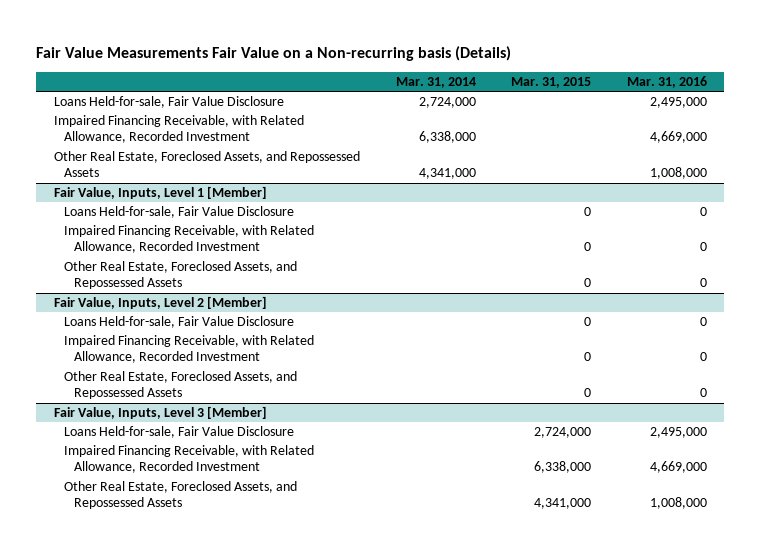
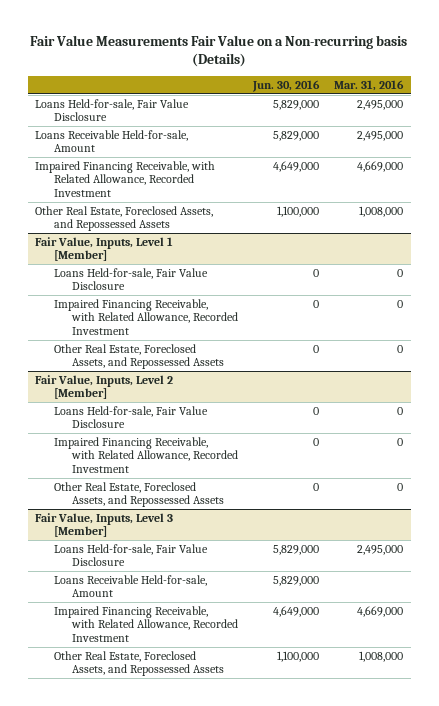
- | Mar. 31, 2014 | Mar. 31, 2015 | Mar. 31, 2016
+ | Jun. 30, 2016 | Mar. 31, 2016
+ Loans Receivable Held-for-sale, Amount | 5,829,000 | 2,495,000
@ Fair Value, Inputs, Level 3 [Member]
+ Loans Receivable Held-for-sale, Amount | 5,829,000 |

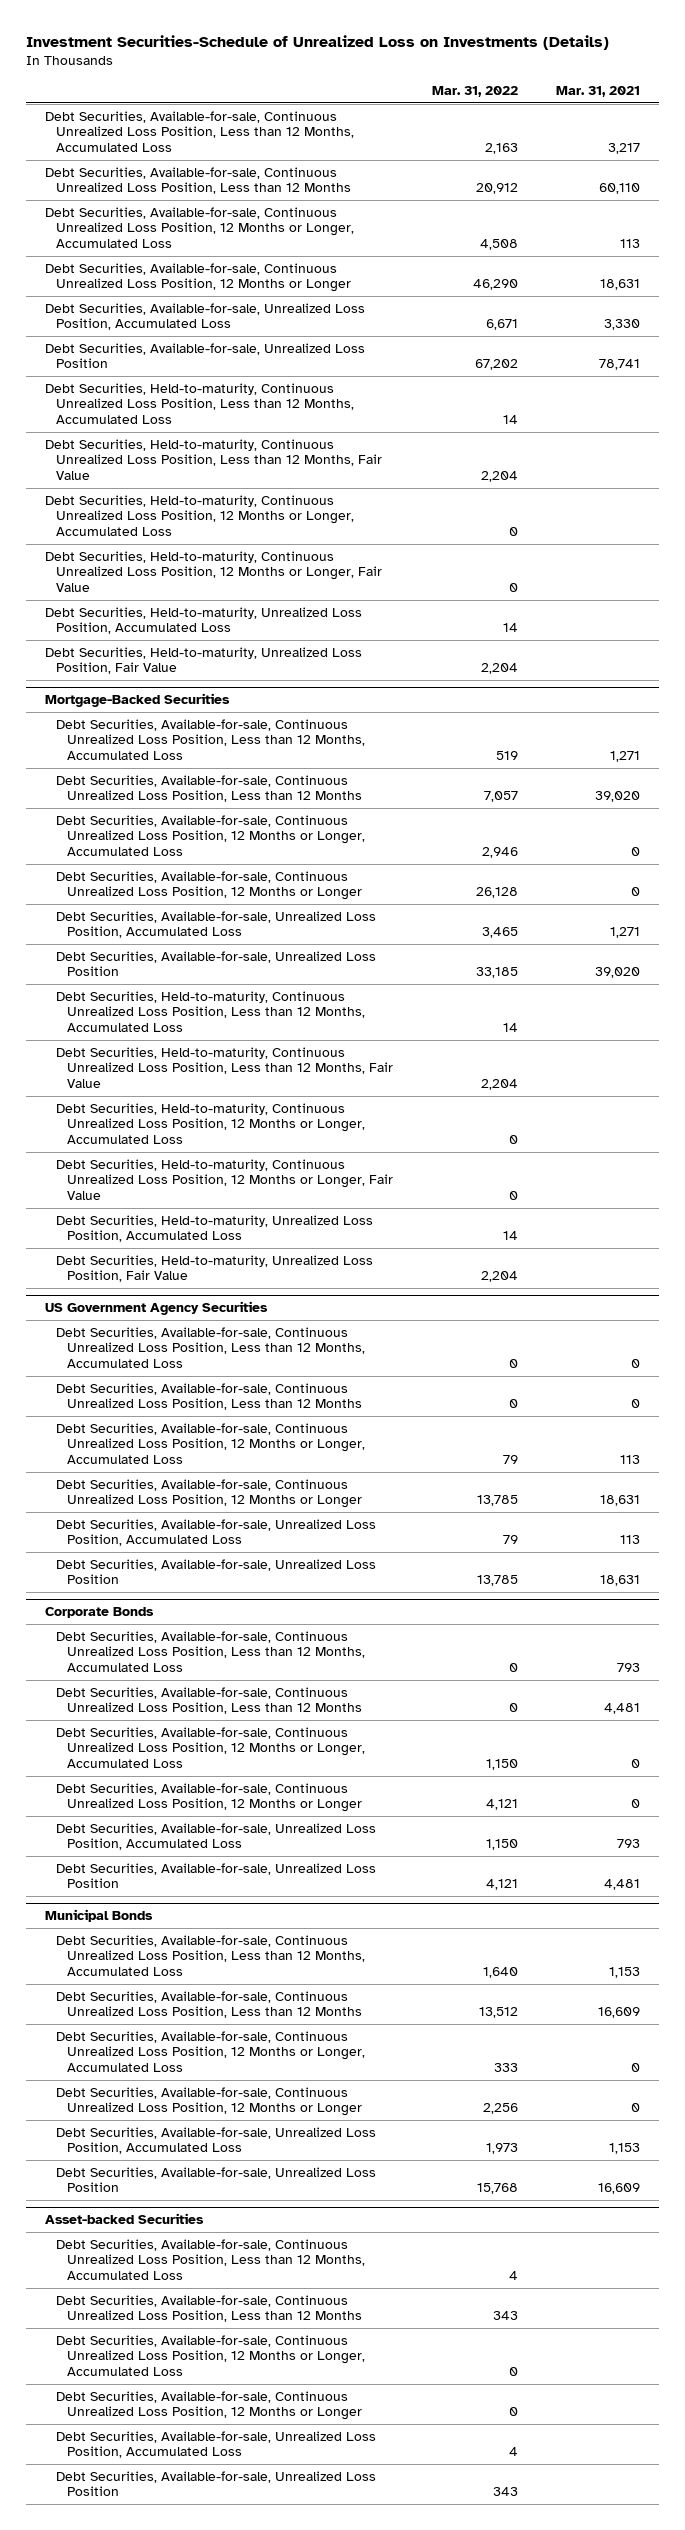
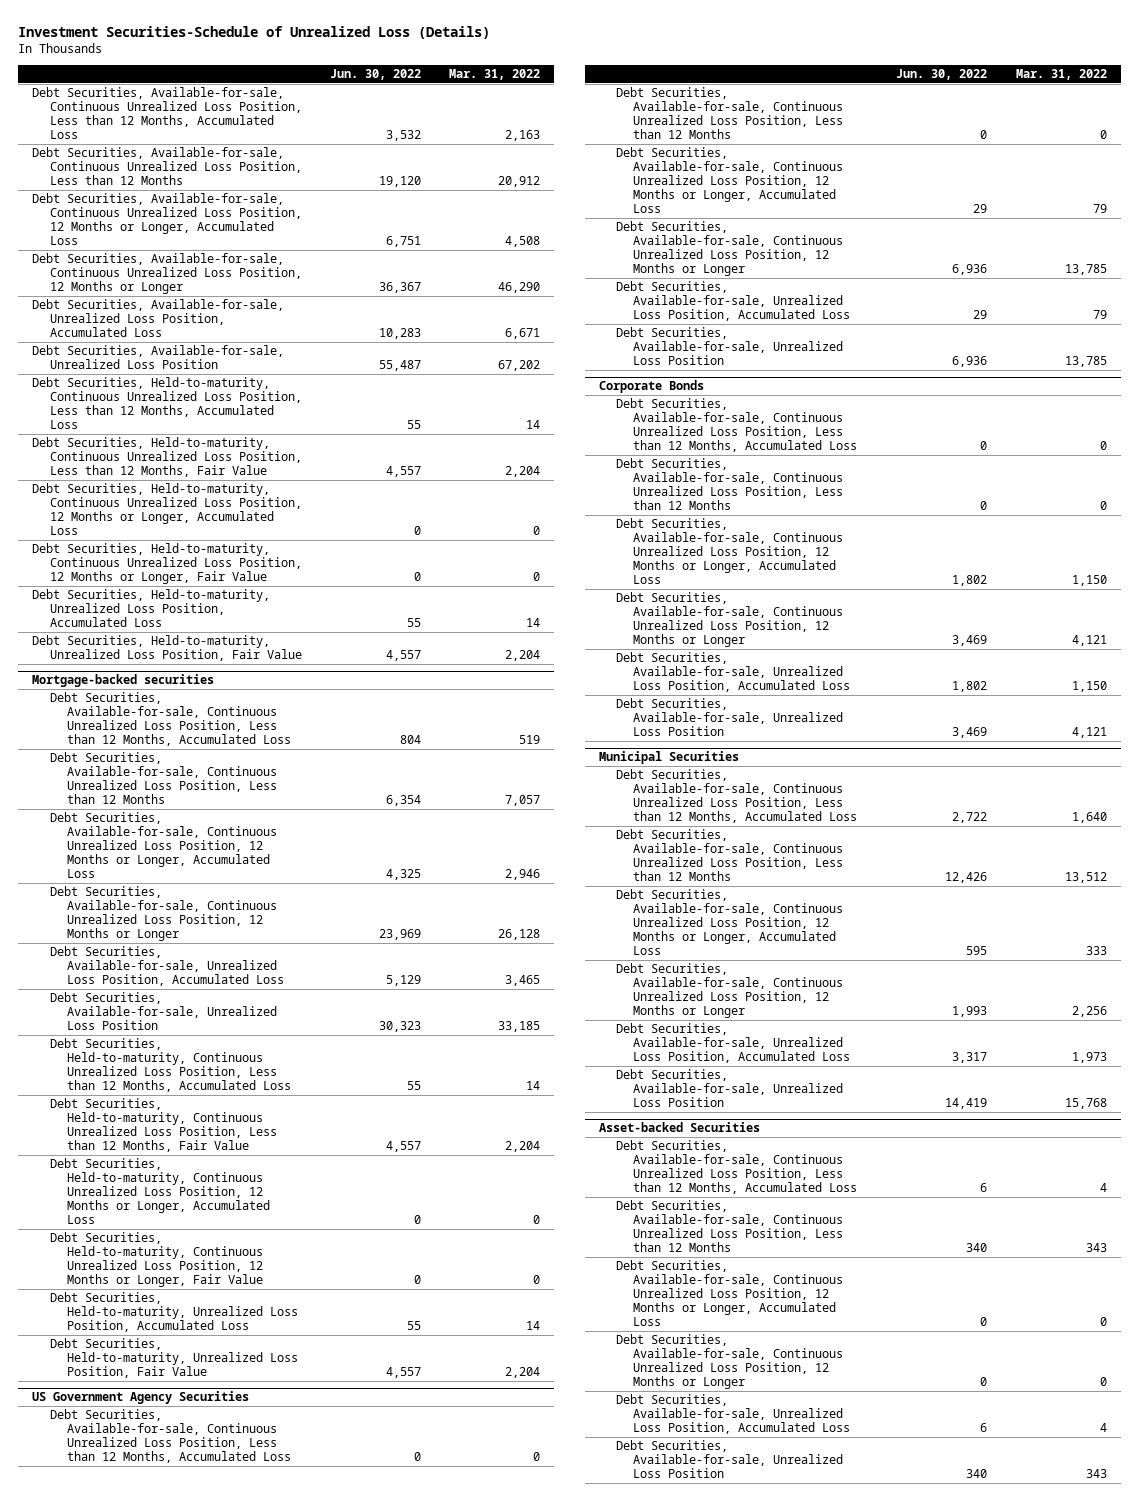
- Investment Securities-Schedule of Unrealized Loss on Investments (Details)
+ Investment Securities-Schedule of Unrealized Loss (Details)
- | Mar. 31, 2022 | Mar. 31, 2021
+ | Jun. 30, 2022 | Mar. 31, 2022
- Mortgage-Backed Securities
+ Mortgage-backed securities
- Municipal Bonds
+ Municipal Securities

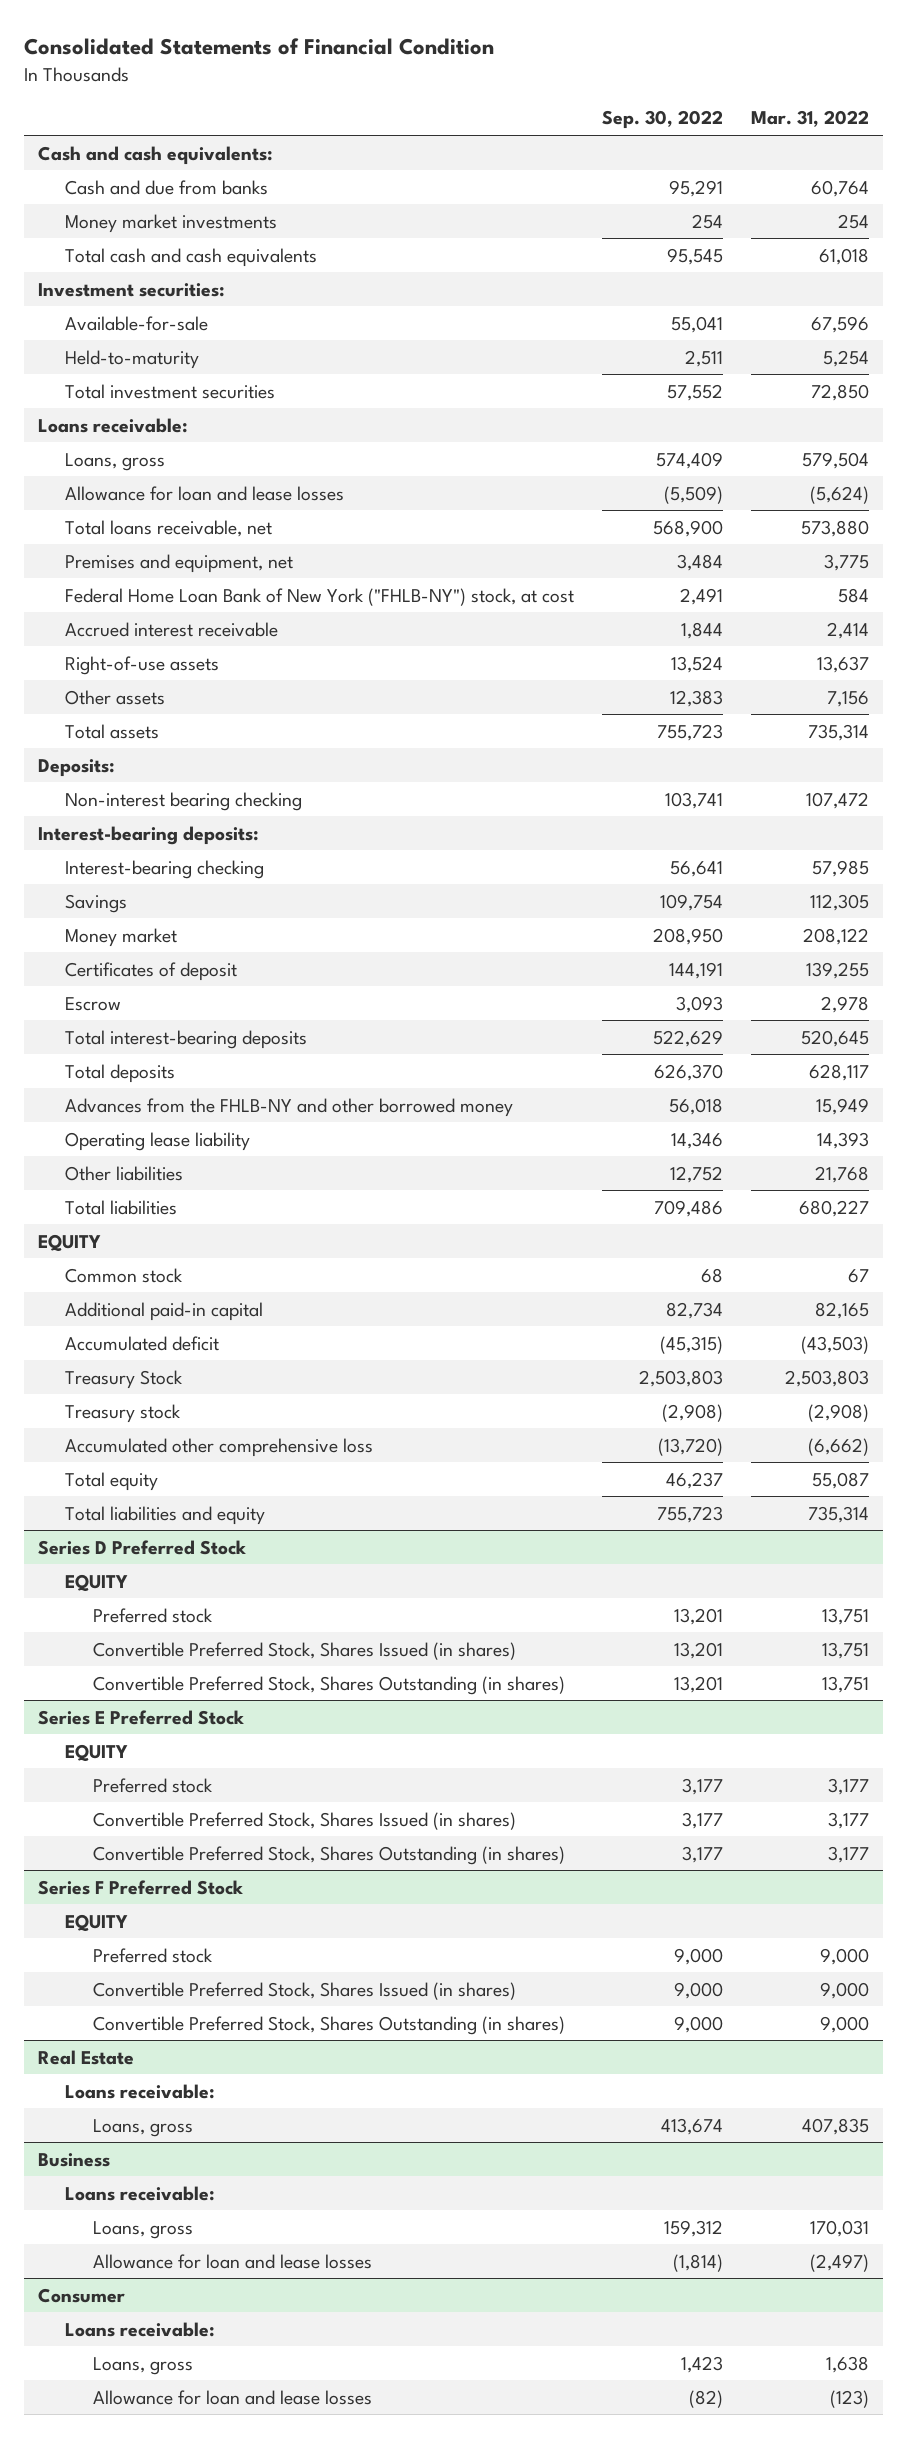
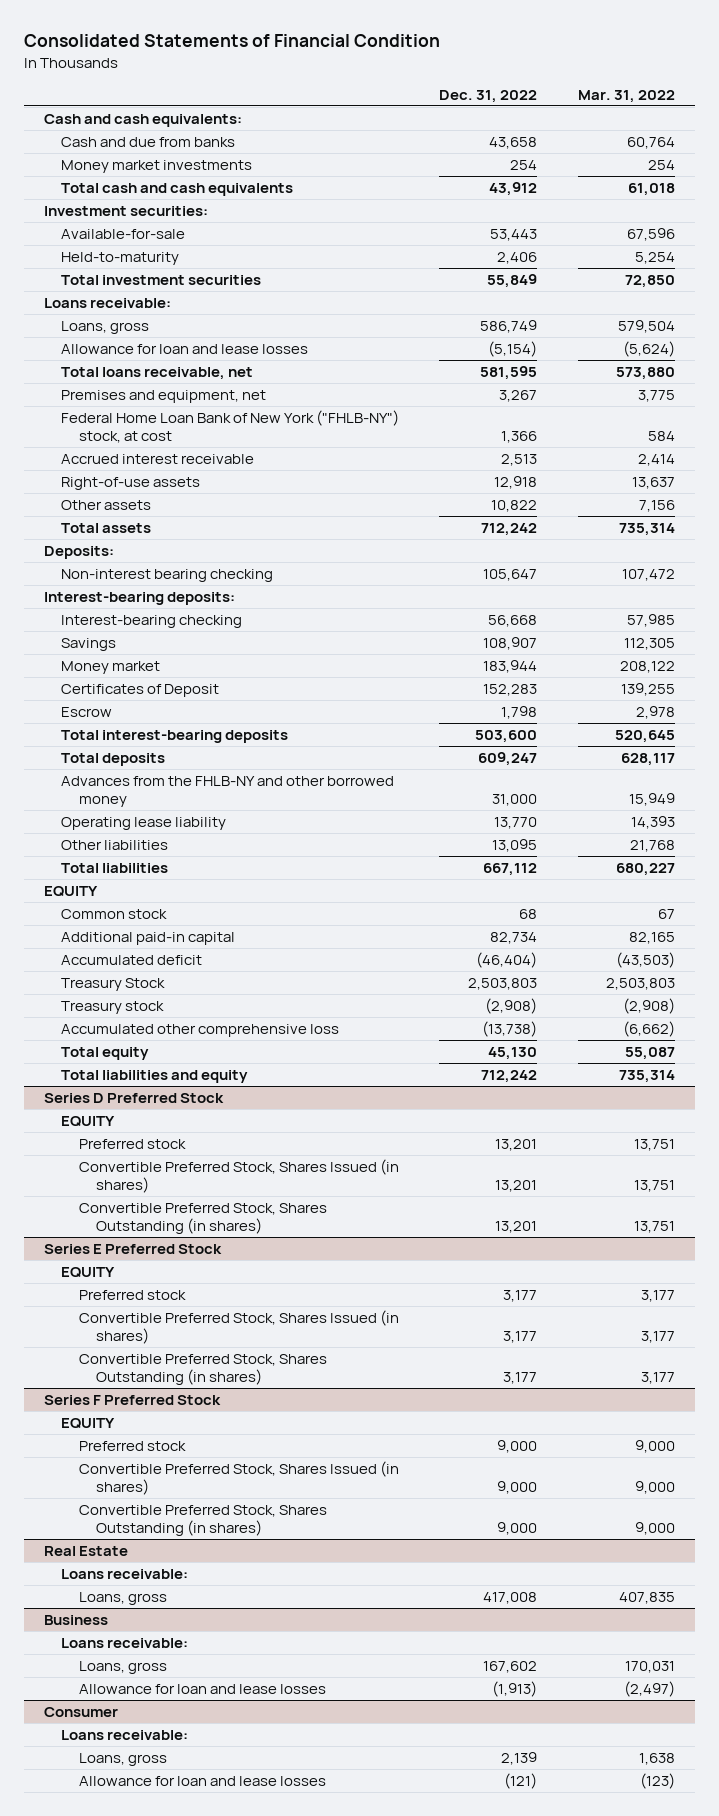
- | Sep. 30, 2022 | Mar. 31, 2022
+ | Dec. 31, 2022 | Mar. 31, 2022
- Certificates of deposit | 144,191 | 139,255
+ Certificates of Deposit | 152,283 | 139,255

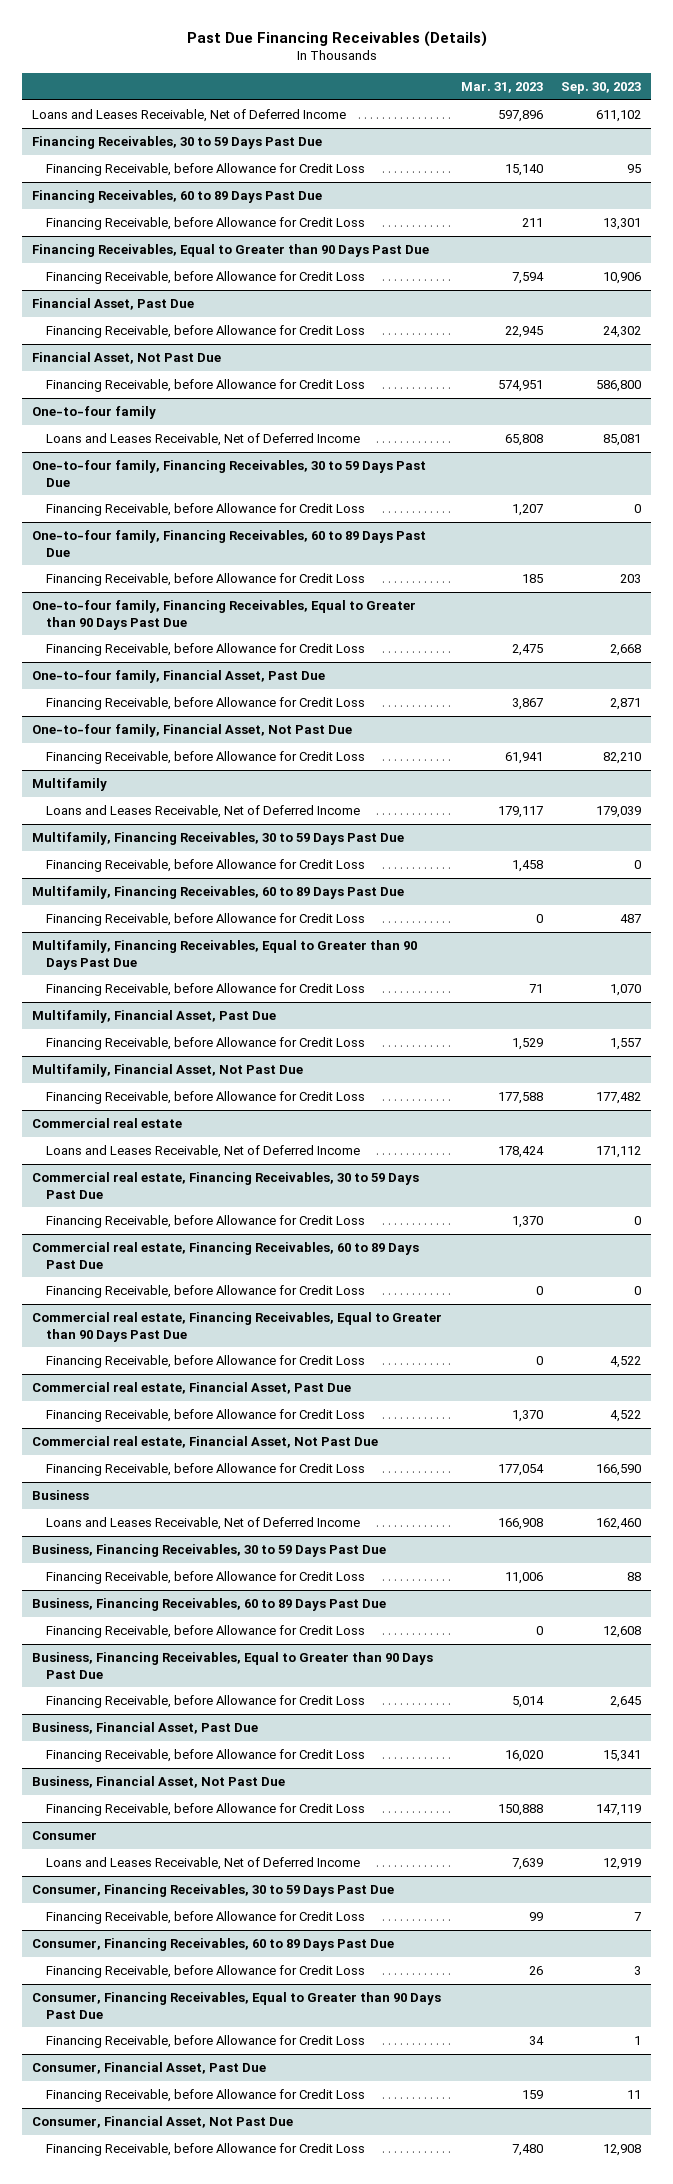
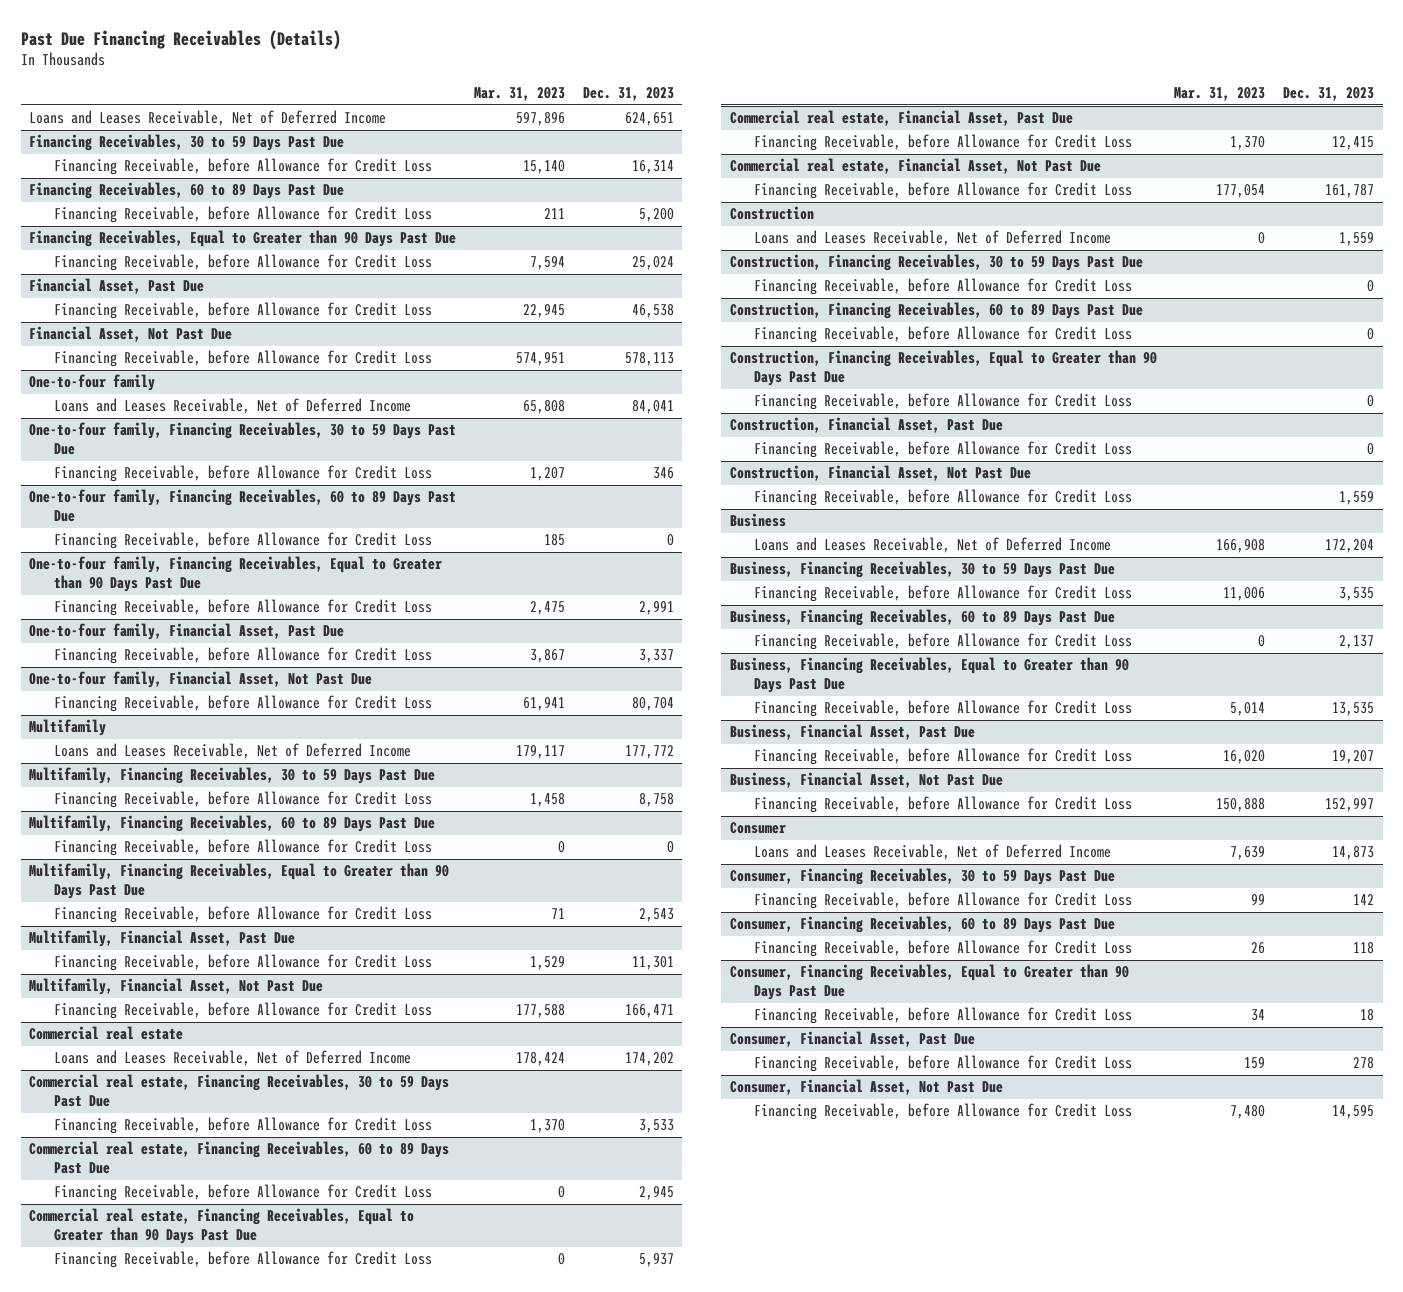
- | Mar. 31, 2023 | Sep. 30, 2023
+ | Mar. 31, 2023 | Dec. 31, 2023
+ Construction
+ Loans and Leases Receivable, Net of Deferred Income | 0 | 1,559
+ Construction, Financing Receivables, 30 to 59 Days Past Due
+ Financing Receivable, before Allowance for Credit Loss | | 0
+ Construction, Financing Receivables, 60 to 89 Days Past Due
+ Financing Receivable, before Allowance for Credit Loss | | 0
+ Construction, Financing Receivables, Equal to Greater than 90 Days Past Due
+ Financing Receivable, before Allowance for Credit Loss | | 0
+ Construction, Financial Asset, Past Due
+ Financing Receivable, before Allowance for Credit Loss | | 0
+ Construction, Financial Asset, Not Past Due
+ Financing Receivable, before Allowance for Credit Loss | | 1,559

